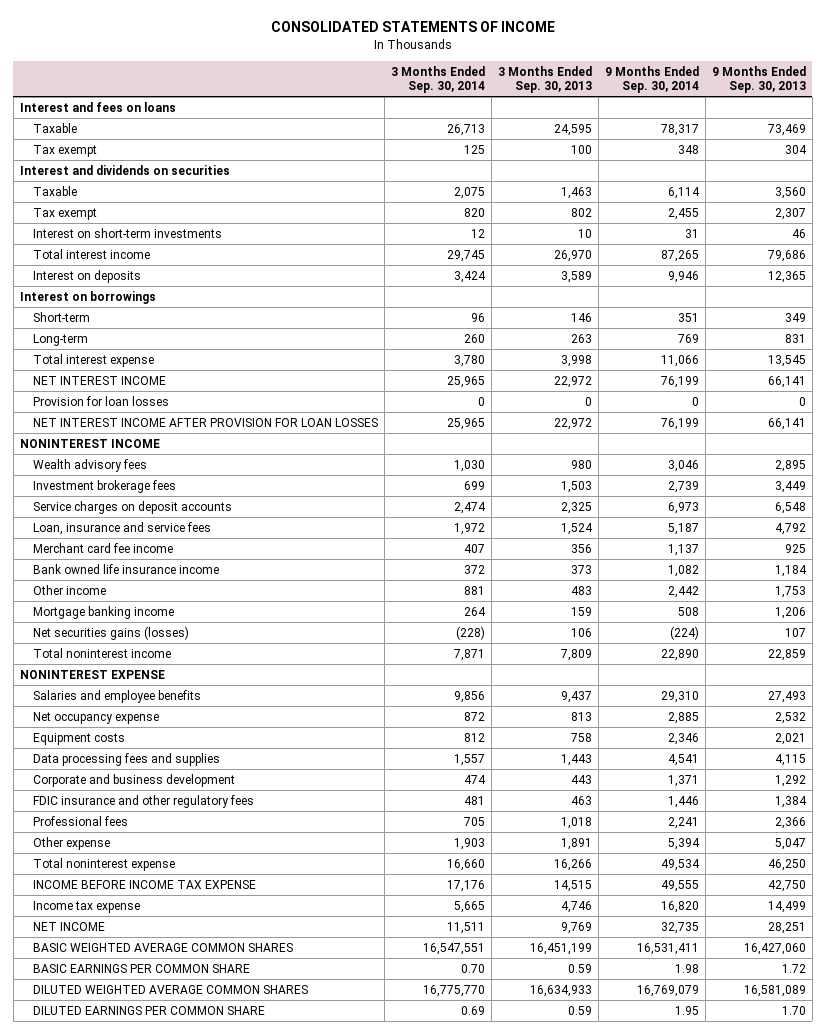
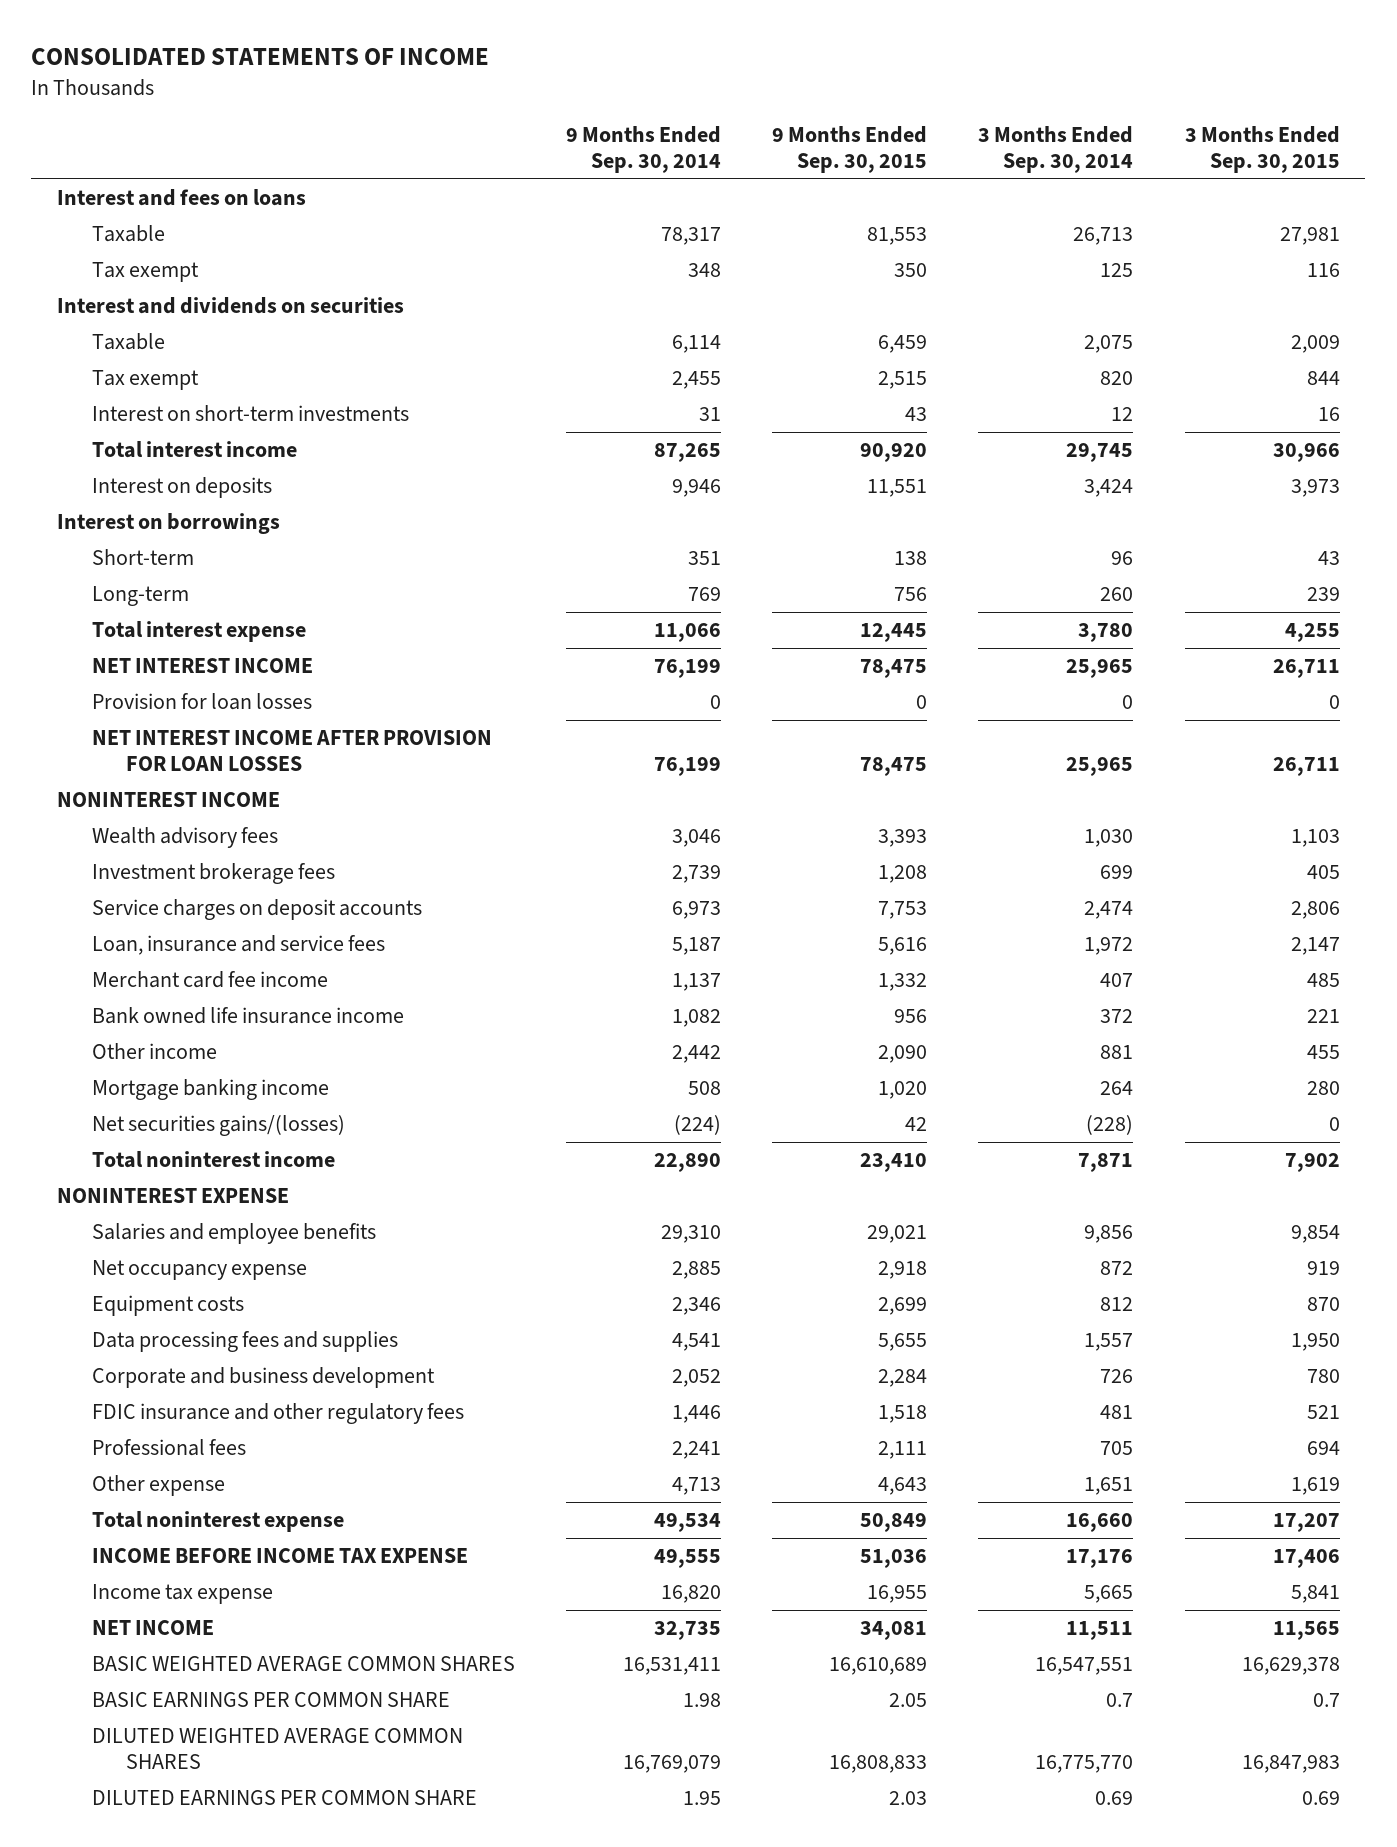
- | 3 Months Ended Sep. 30, 2014 | 3 Months Ended Sep. 30, 2013 | 9 Months Ended Sep. 30, 2014 | 9 Months Ended Sep. 30, 2013
+ | 9 Months Ended Sep. 30, 2014 | 9 Months Ended Sep. 30, 2015 | 3 Months Ended Sep. 30, 2014 | 3 Months Ended Sep. 30, 2015
- Net securities gains (losses) | (228) | 106 | (224) | 107
+ Net securities gains/(losses) | (224) | 42 | (228) | 0
- Corporate and business development | 474 | 443 | 1,371 | 1,292
+ Corporate and business development | 2,052 | 2,284 | 726 | 780
- Other expense | 1,903 | 1,891 | 5,394 | 5,047
+ Other expense | 4,713 | 4,643 | 1,651 | 1,619
- BASIC EARNINGS PER COMMON SHARE | 0.70 | 0.59 | 1.98 | 1.72
+ BASIC EARNINGS PER COMMON SHARE | 1.98 | 2.05 | 0.7 | 0.7

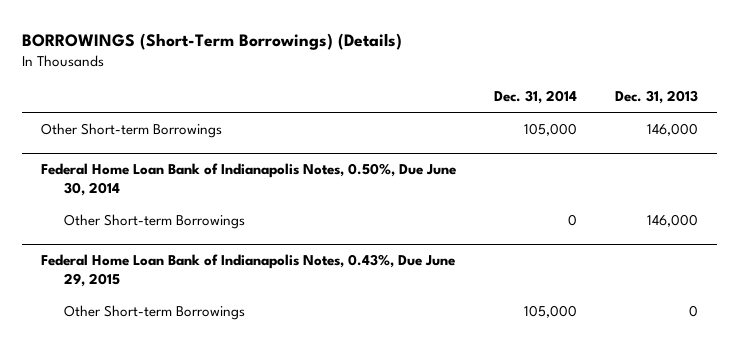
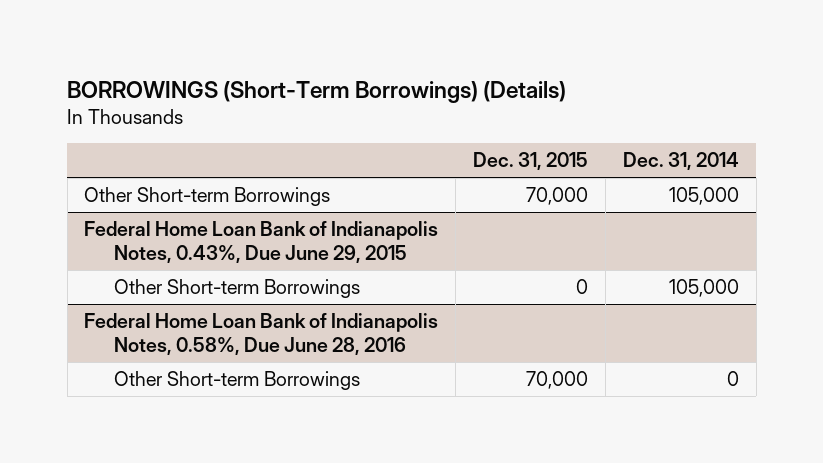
- | Dec. 31, 2014 | Dec. 31, 2013
+ | Dec. 31, 2015 | Dec. 31, 2014
- Federal Home Loan Bank of Indianapolis Notes, 0.50%, Due June 30, 2014
- Other Short-term Borrowings | 0 | 146,000
+ Federal Home Loan Bank of Indianapolis Notes, 0.58%, Due June 28, 2016
+ Other Short-term Borrowings | 70,000 | 0

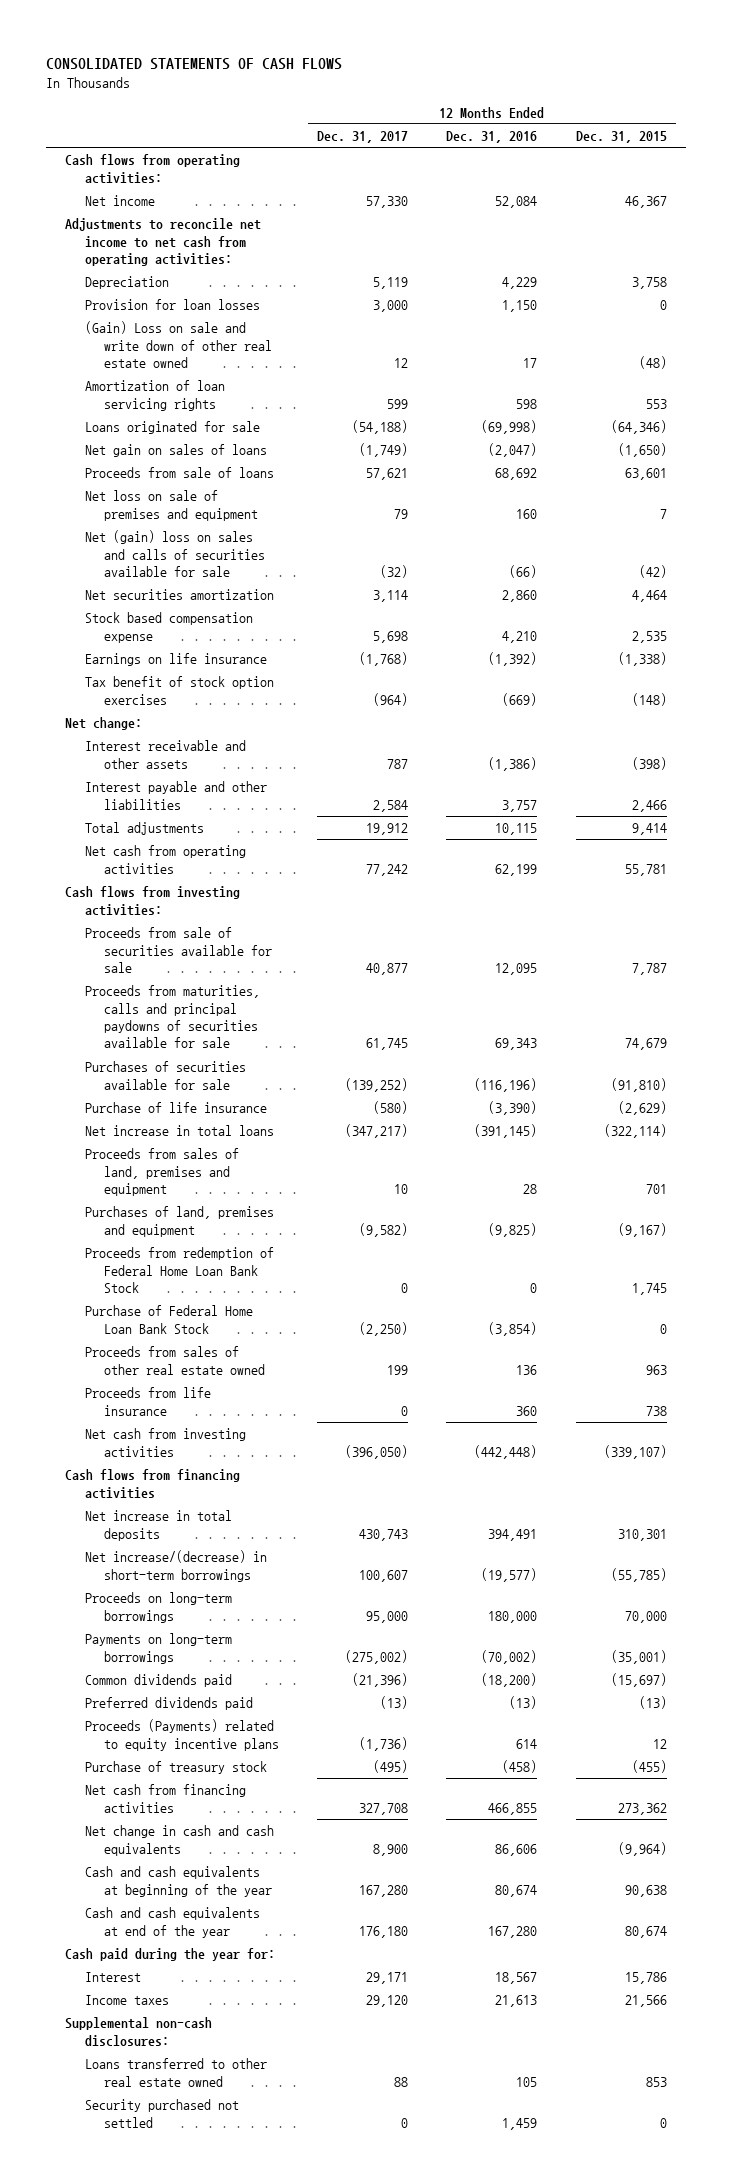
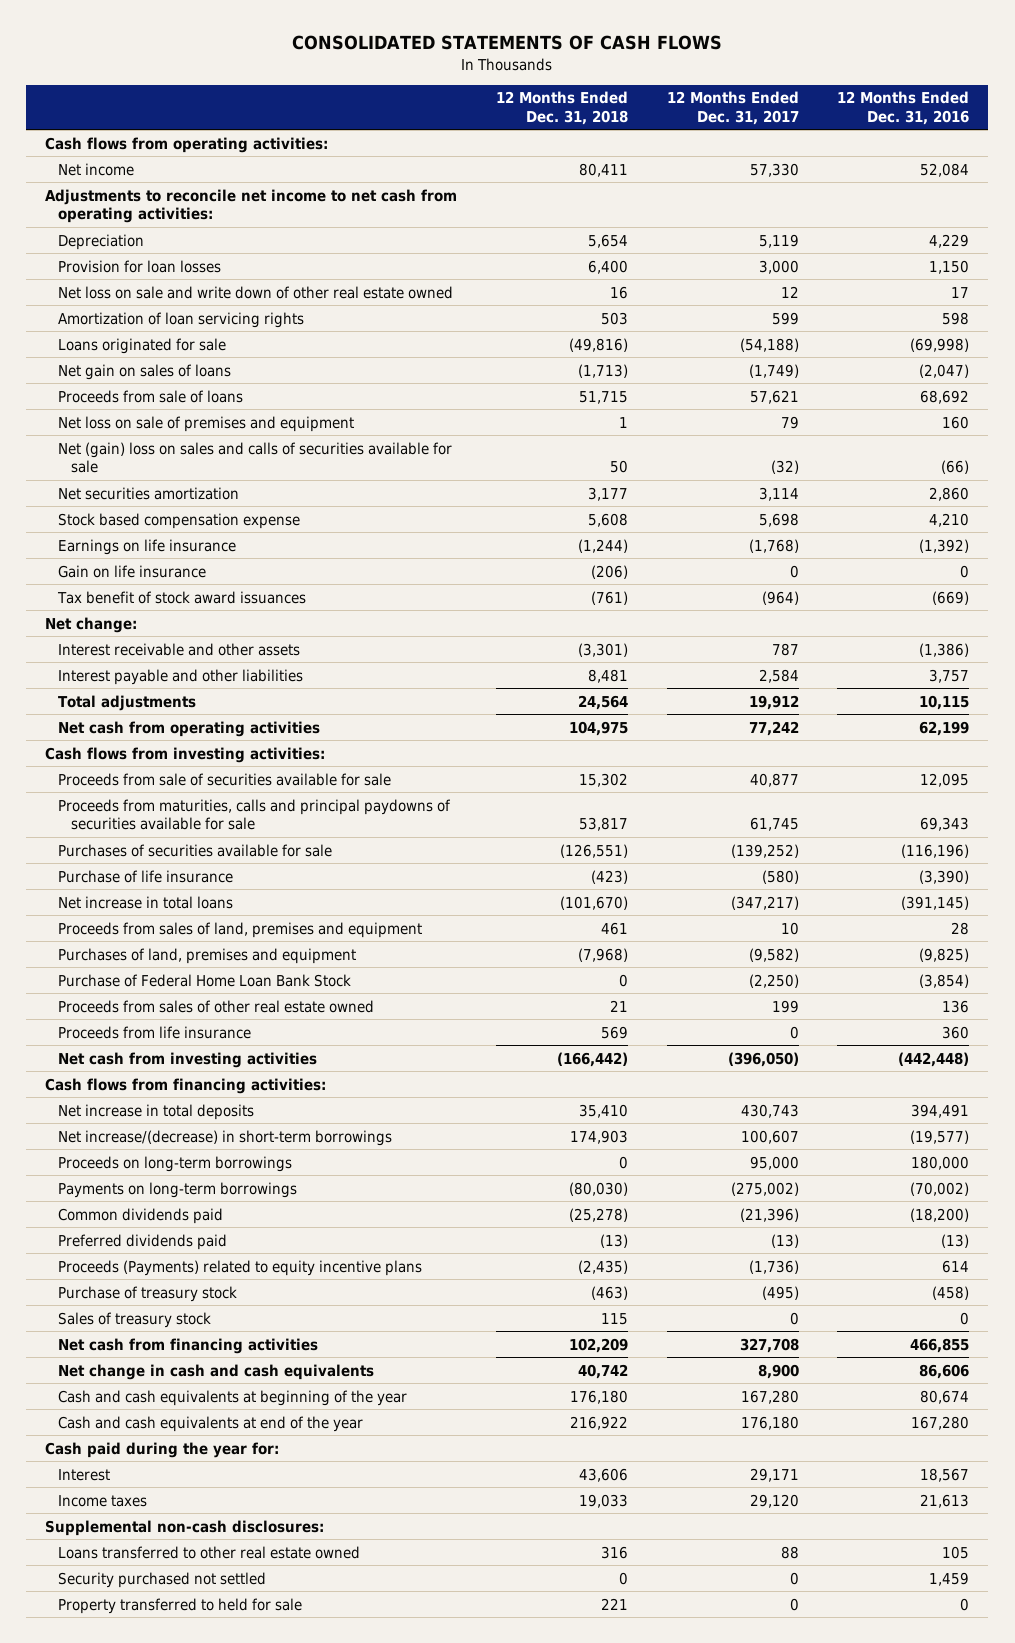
- | 12 Months Ended Dec. 31, 2017 | 12 Months Ended Dec. 31, 2016 | 12 Months Ended Dec. 31, 2015
+ | 12 Months Ended Dec. 31, 2018 | 12 Months Ended Dec. 31, 2017 | 12 Months Ended Dec. 31, 2016
- (Gain) Loss on sale and write down of other real estate owned | 12 | 17 | (48)
+ Net loss on sale and write down of other real estate owned | 16 | 12 | 17
- Tax benefit of stock option exercises | (964) | (669) | (148)
+ Gain on life insurance | (206) | 0 | 0
+ Tax benefit of stock award issuances | (761) | (964) | (669)
- Proceeds from redemption of Federal Home Loan Bank Stock | 0 | 0 | 1,745
- Cash flows from financing activities
+ Cash flows from financing activities:
+ Sales of treasury stock | 115 | 0 | 0
+ Property transferred to held for sale | 221 | 0 | 0

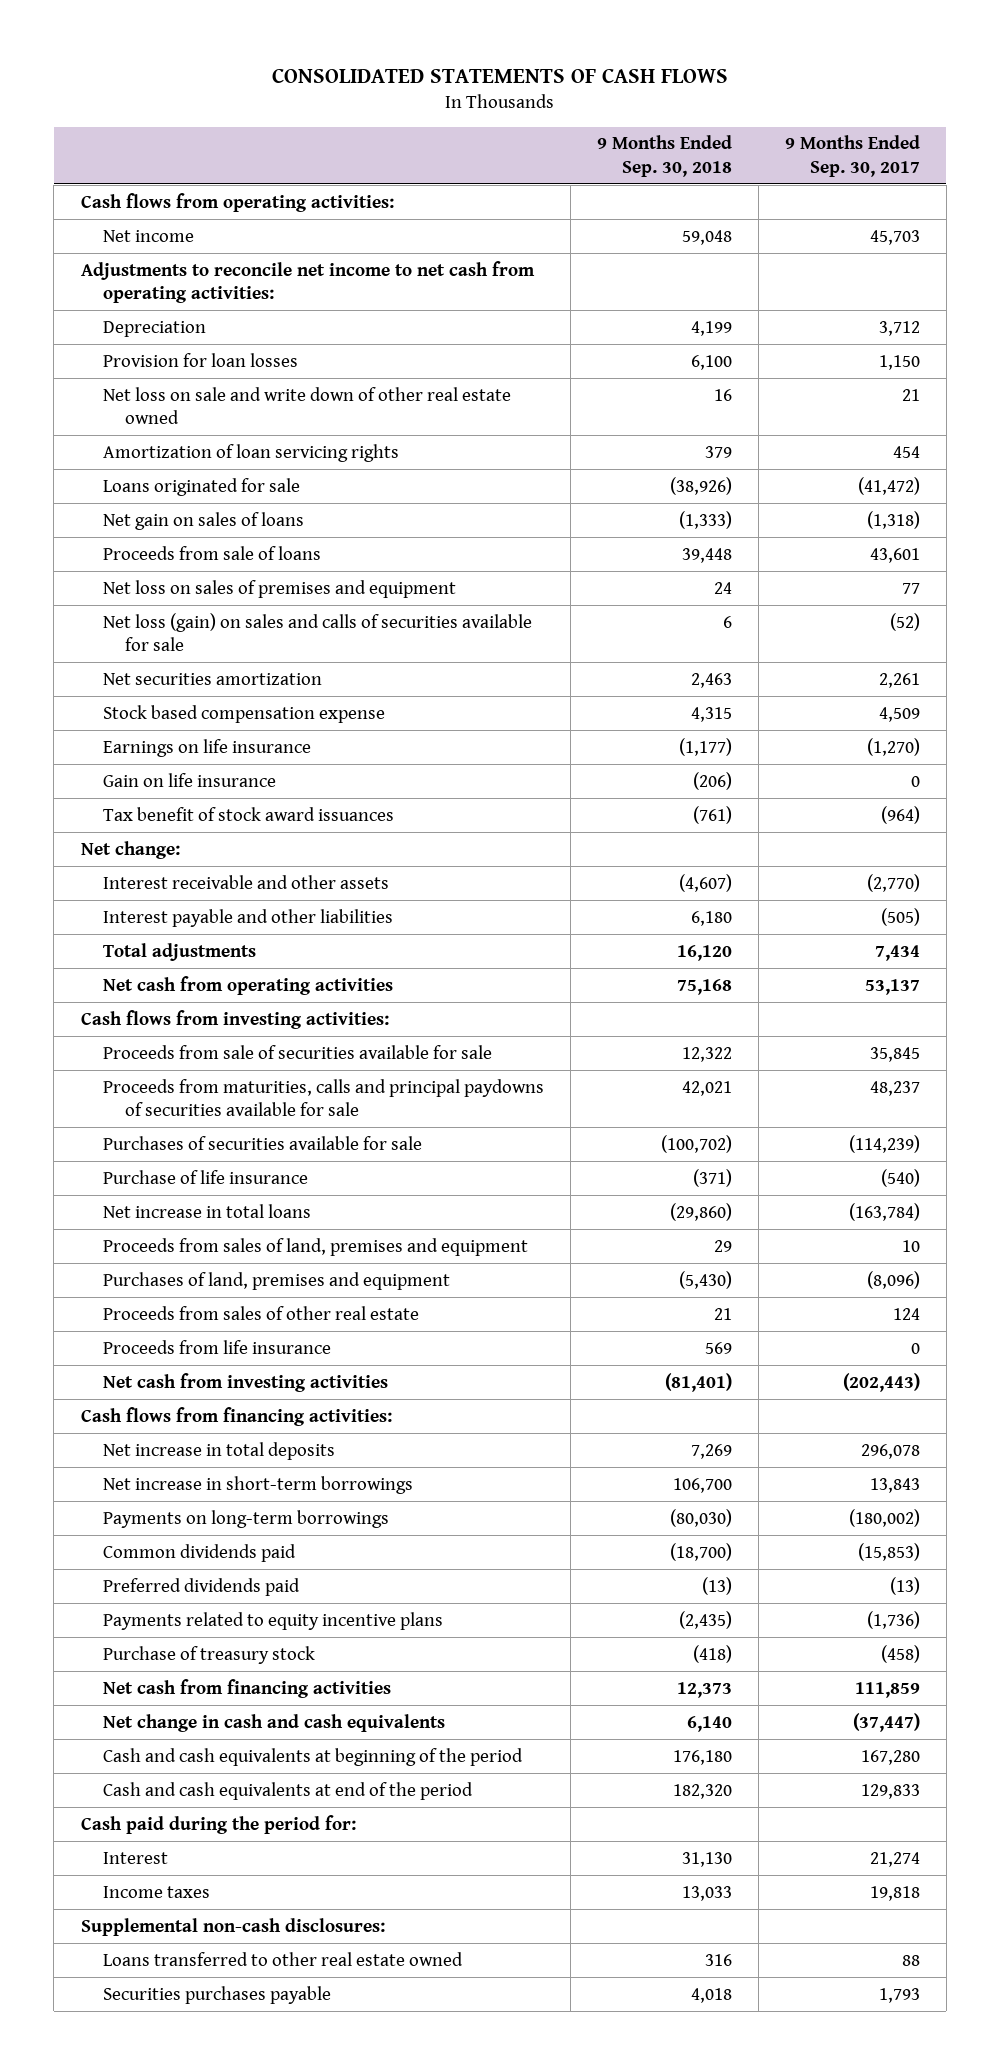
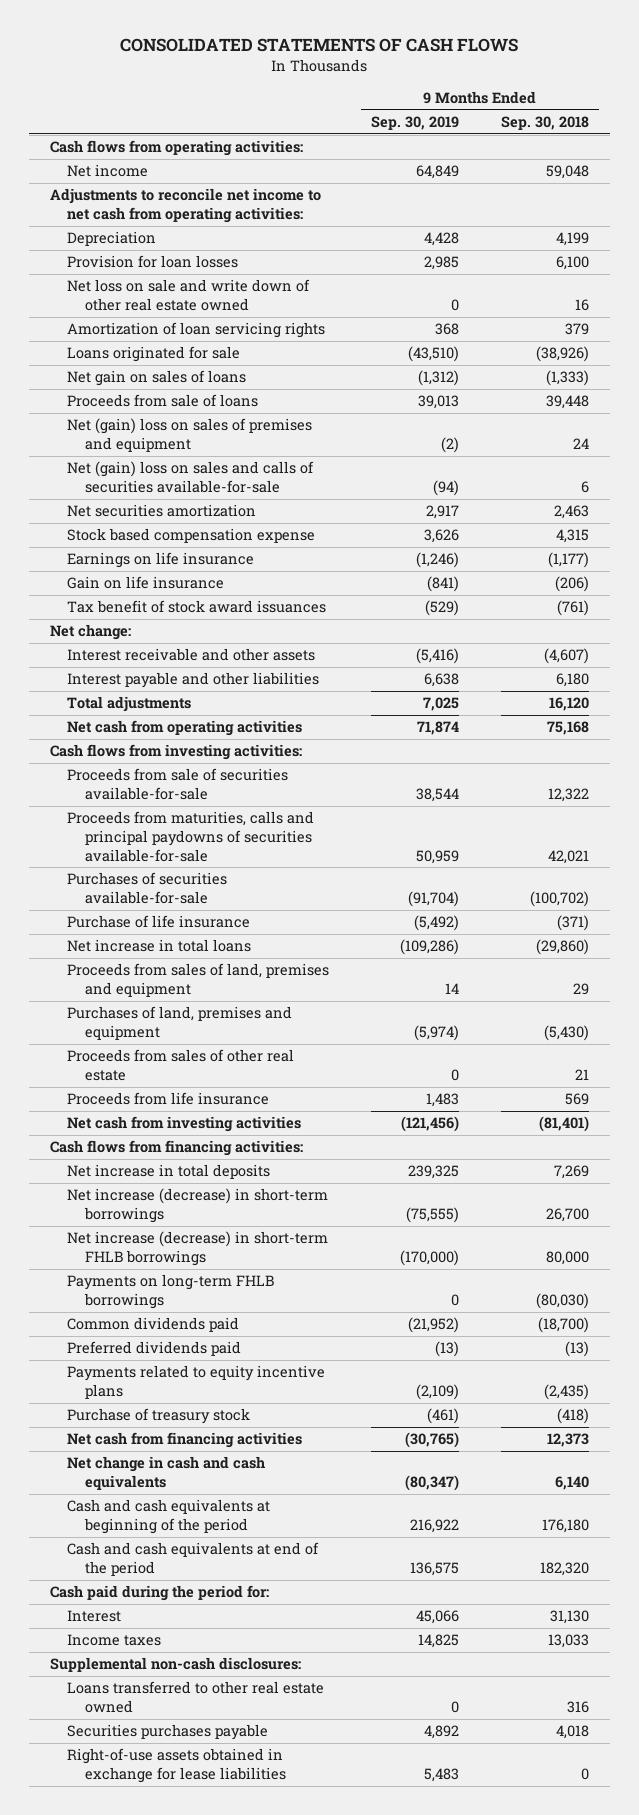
- | 9 Months Ended Sep. 30, 2018 | 9 Months Ended Sep. 30, 2017
+ | 9 Months Ended Sep. 30, 2019 | 9 Months Ended Sep. 30, 2018
- Net loss on sales of premises and equipment | 24 | 77
- Net loss (gain) on sales and calls of securities available for sale | 6 | (52)
+ Net (gain) loss on sales of premises and equipment | (2) | 24
+ Net (gain) loss on sales and calls of securities available-for-sale | (94) | 6
- Proceeds from sale of securities available for sale | 12,322 | 35,845
- Proceeds from maturities, calls and principal paydowns of securities available for sale | 42,021 | 48,237
- Purchases of securities available for sale | (100,702) | (114,239)
+ Proceeds from sale of securities available-for-sale | 38,544 | 12,322
+ Proceeds from maturities, calls and principal paydowns of securities available-for-sale | 50,959 | 42,021
+ Purchases of securities available-for-sale | (91,704) | (100,702)
- Net increase in short-term borrowings | 106,700 | 13,843
- Payments on long-term borrowings | (80,030) | (180,002)
+ Net increase (decrease) in short-term borrowings | (75,555) | 26,700
+ Net increase (decrease) in short-term FHLB borrowings | (170,000) | 80,000
+ Payments on long-term FHLB borrowings | 0 | (80,030)
+ Right-of-use assets obtained in exchange for lease liabilities | 5,483 | 0

